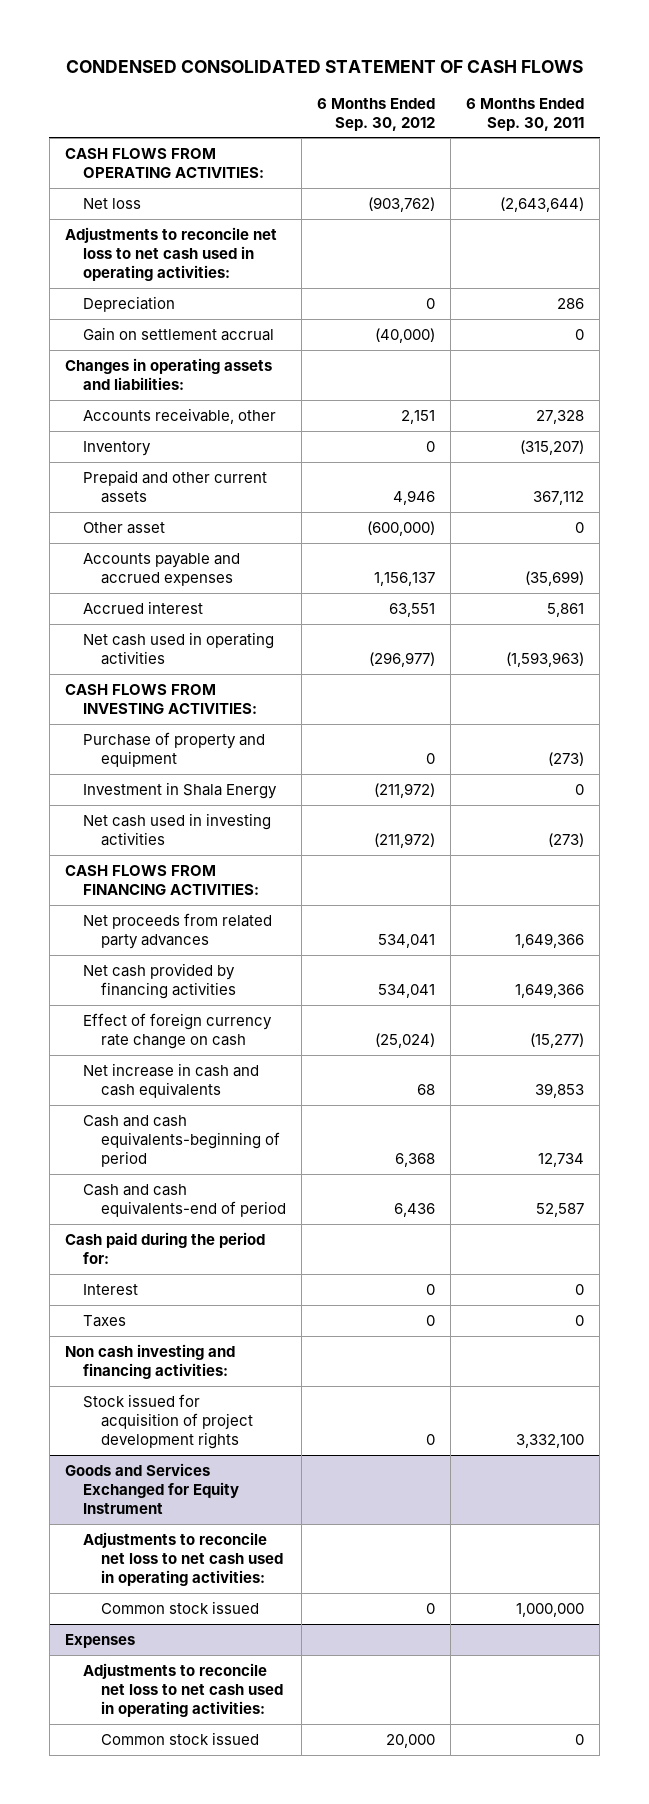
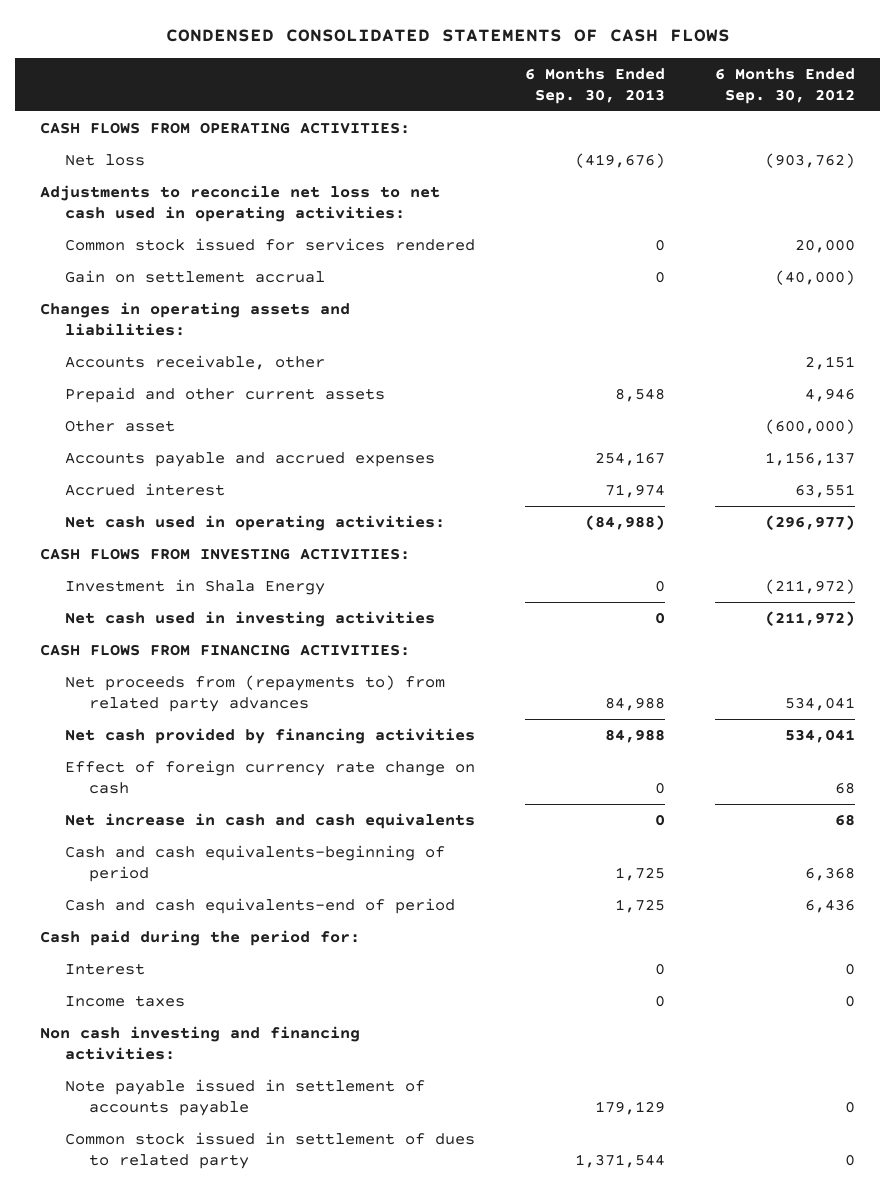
- CONDENSED CONSOLIDATED STATEMENT OF CASH FLOWS
+ CONDENSED CONSOLIDATED STATEMENTS OF CASH FLOWS
- | 6 Months Ended Sep. 30, 2012 | 6 Months Ended Sep. 30, 2011
+ | 6 Months Ended Sep. 30, 2013 | 6 Months Ended Sep. 30, 2012
- Depreciation | 0 | 286
+ Common stock issued for services rendered | 0 | 20,000
- Inventory | 0 | (315,207)
- Net cash used in operating activities | (296,977) | (1,593,963)
+ Net cash used in operating activities: | (84,988) | (296,977)
- Purchase of property and equipment | 0 | (273)
- Net proceeds from related party advances | 534,041 | 1,649,366
+ Net proceeds from (repayments to) from related party advances | 84,988 | 534,041
- Effect of foreign currency rate change on cash | (25,024) | (15,277)
+ Effect of foreign currency rate change on cash | 0 | 68
- Taxes | 0 | 0
+ Income taxes | 0 | 0
- Stock issued for acquisition of project development rights | 0 | 3,332,100
- Goods and Services Exchanged for Equity Instrument
- Adjustments to reconcile net loss to net cash used in operating activities:
- Common stock issued | 0 | 1,000,000
- Expenses
- Adjustments to reconcile net loss to net cash used in operating activities:
- Common stock issued | 20,000 | 0
+ Note payable issued in settlement of accounts payable | 179,129 | 0
+ Common stock issued in settlement of dues to related party | 1,371,544 | 0

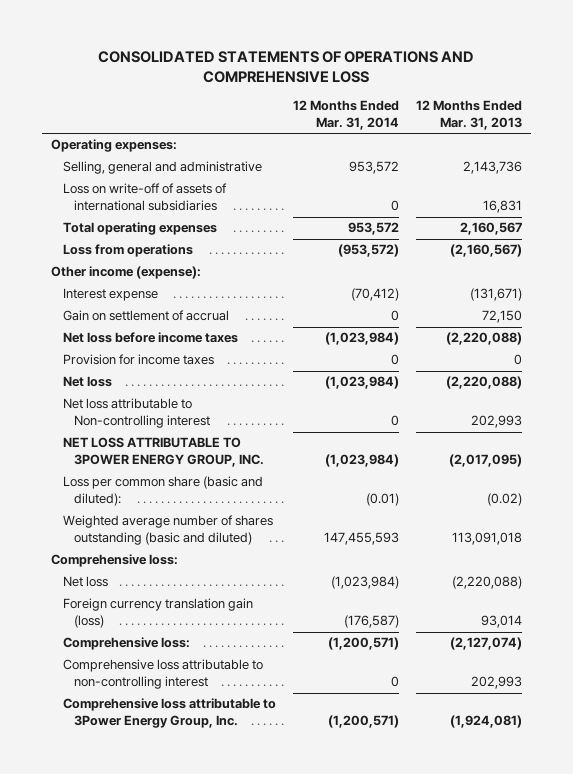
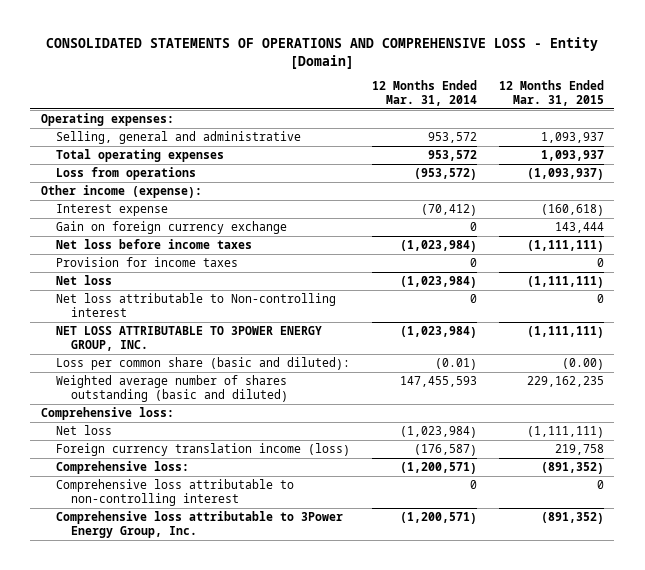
- CONSOLIDATED STATEMENTS OF OPERATIONS AND COMPREHENSIVE LOSS
+ CONSOLIDATED STATEMENTS OF OPERATIONS AND COMPREHENSIVE LOSS - Entity [Domain]
- | 12 Months Ended Mar. 31, 2014 | 12 Months Ended Mar. 31, 2013
+ | 12 Months Ended Mar. 31, 2014 | 12 Months Ended Mar. 31, 2015
- Loss on write-off of assets of international subsidiaries | 0 | 16,831
- Gain on settlement of accrual | 0 | 72,150
+ Gain on foreign currency exchange | 0 | 143,444
- Foreign currency translation gain (loss) | (176,587) | 93,014
+ Foreign currency translation income (loss) | (176,587) | 219,758

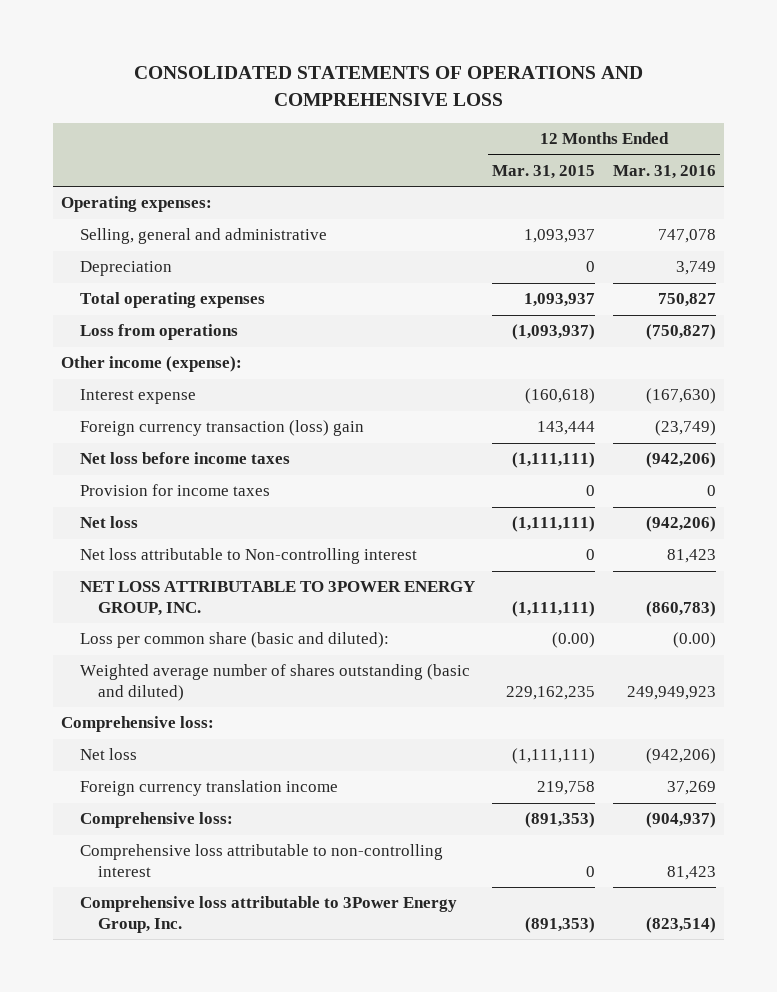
- CONSOLIDATED STATEMENTS OF OPERATIONS AND COMPREHENSIVE LOSS - Entity [Domain]
+ CONSOLIDATED STATEMENTS OF OPERATIONS AND COMPREHENSIVE LOSS
- | 12 Months Ended Mar. 31, 2014 | 12 Months Ended Mar. 31, 2015
+ | 12 Months Ended Mar. 31, 2015 | 12 Months Ended Mar. 31, 2016
+ Depreciation | 0 | 3,749
- Gain on foreign currency exchange | 0 | 143,444
+ Foreign currency transaction (loss) gain | 143,444 | (23,749)
- Foreign currency translation income (loss) | (176,587) | 219,758
- Comprehensive loss: | (1,200,571) | (891,352)
+ Foreign currency translation income | 219,758 | 37,269
+ Comprehensive loss: | (891,353) | (904,937)
- Comprehensive loss attributable to 3Power Energy Group, Inc. | (1,200,571) | (891,352)
+ Comprehensive loss attributable to 3Power Energy Group, Inc. | (891,353) | (823,514)

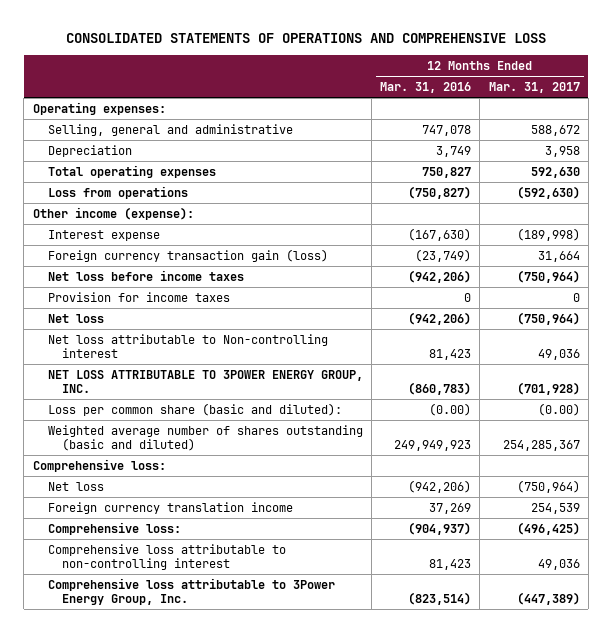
- | 12 Months Ended Mar. 31, 2015 | 12 Months Ended Mar. 31, 2016
+ | 12 Months Ended Mar. 31, 2016 | 12 Months Ended Mar. 31, 2017
- Foreign currency transaction (loss) gain | 143,444 | (23,749)
+ Foreign currency transaction gain (loss) | (23,749) | 31,664

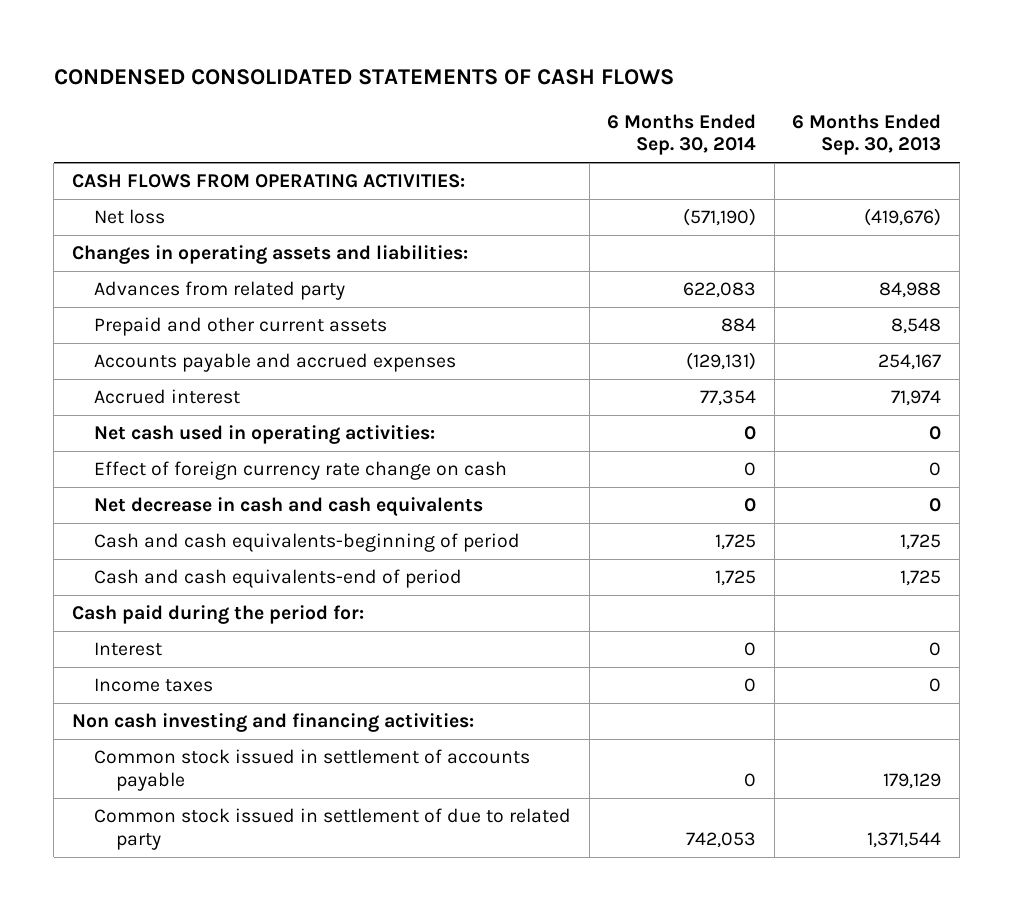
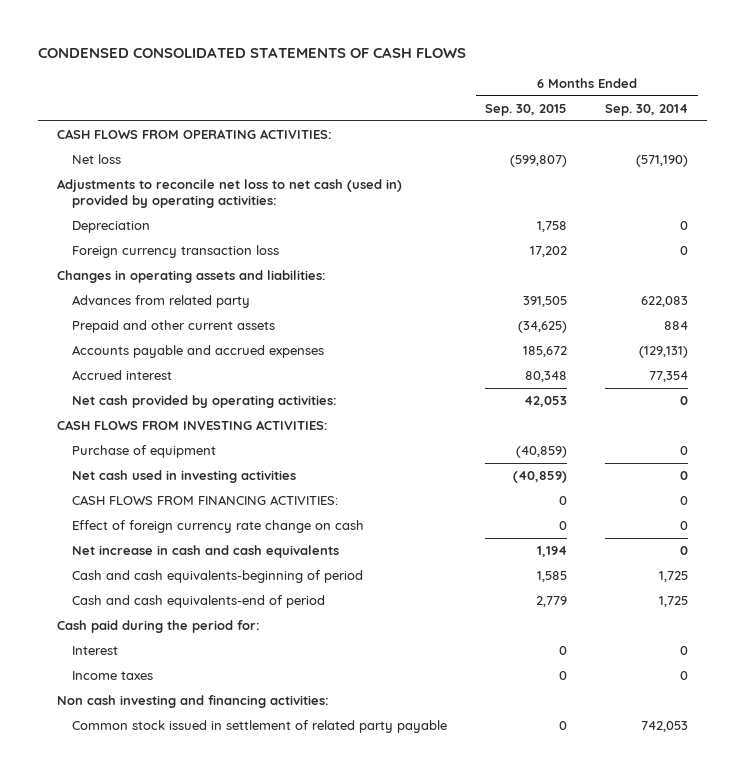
- | 6 Months Ended Sep. 30, 2014 | 6 Months Ended Sep. 30, 2013
+ | 6 Months Ended Sep. 30, 2015 | 6 Months Ended Sep. 30, 2014
+ Adjustments to reconcile net loss to net cash (used in) provided by operating activities:
+ Depreciation | 1,758 | 0
+ Foreign currency transaction loss | 17,202 | 0
- Net cash used in operating activities: | 0 | 0
+ Net cash provided by operating activities: | 42,053 | 0
+ CASH FLOWS FROM INVESTING ACTIVITIES:
+ Purchase of equipment | (40,859) | 0
+ Net cash used in investing activities | (40,859) | 0
+ CASH FLOWS FROM FINANCING ACTIVITIES: | 0 | 0
- Net decrease in cash and cash equivalents | 0 | 0
+ Net increase in cash and cash equivalents | 1,194 | 0
- Common stock issued in settlement of accounts payable | 0 | 179,129
- Common stock issued in settlement of due to related party | 742,053 | 1,371,544
+ Common stock issued in settlement of related party payable | 0 | 742,053

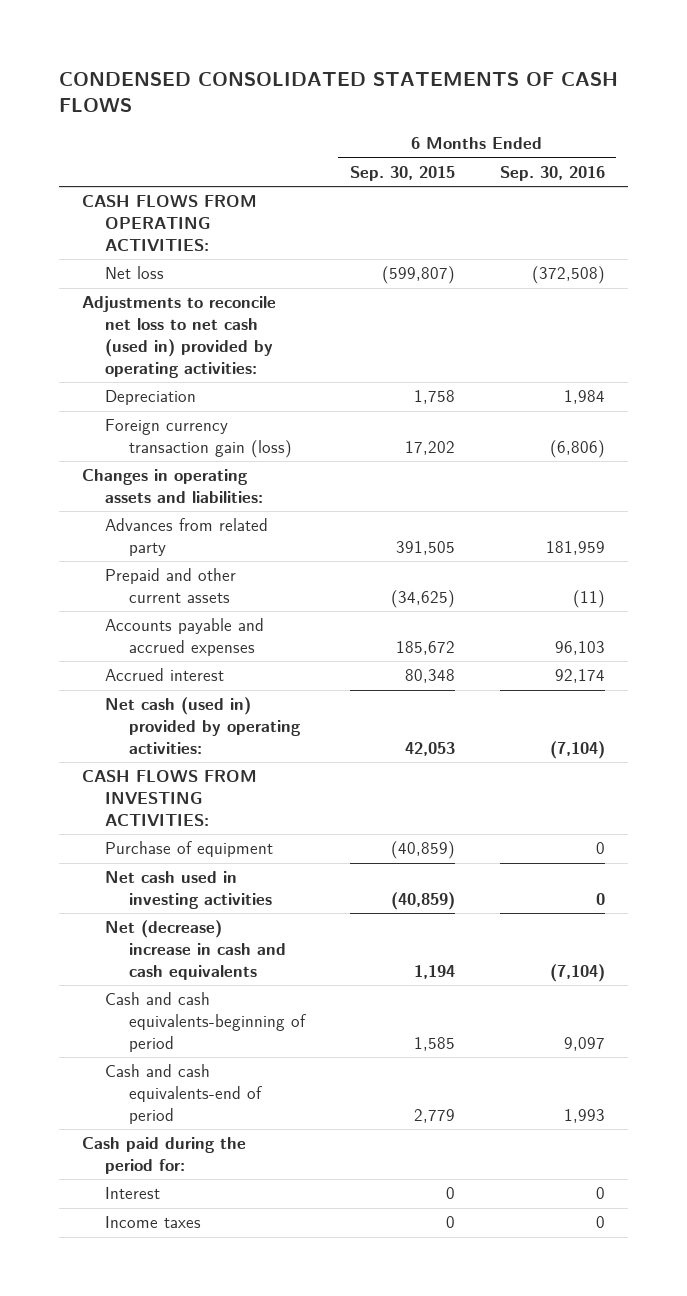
- | 6 Months Ended Sep. 30, 2015 | 6 Months Ended Sep. 30, 2014
+ | 6 Months Ended Sep. 30, 2015 | 6 Months Ended Sep. 30, 2016
- Foreign currency transaction loss | 17,202 | 0
+ Foreign currency transaction gain (loss) | 17,202 | (6,806)
- Net cash provided by operating activities: | 42,053 | 0
+ Net cash (used in) provided by operating activities: | 42,053 | (7,104)
- CASH FLOWS FROM FINANCING ACTIVITIES: | 0 | 0
- Effect of foreign currency rate change on cash | 0 | 0
- Net increase in cash and cash equivalents | 1,194 | 0
+ Net (decrease) increase in cash and cash equivalents | 1,194 | (7,104)
- Non cash investing and financing activities:
- Common stock issued in settlement of related party payable | 0 | 742,053

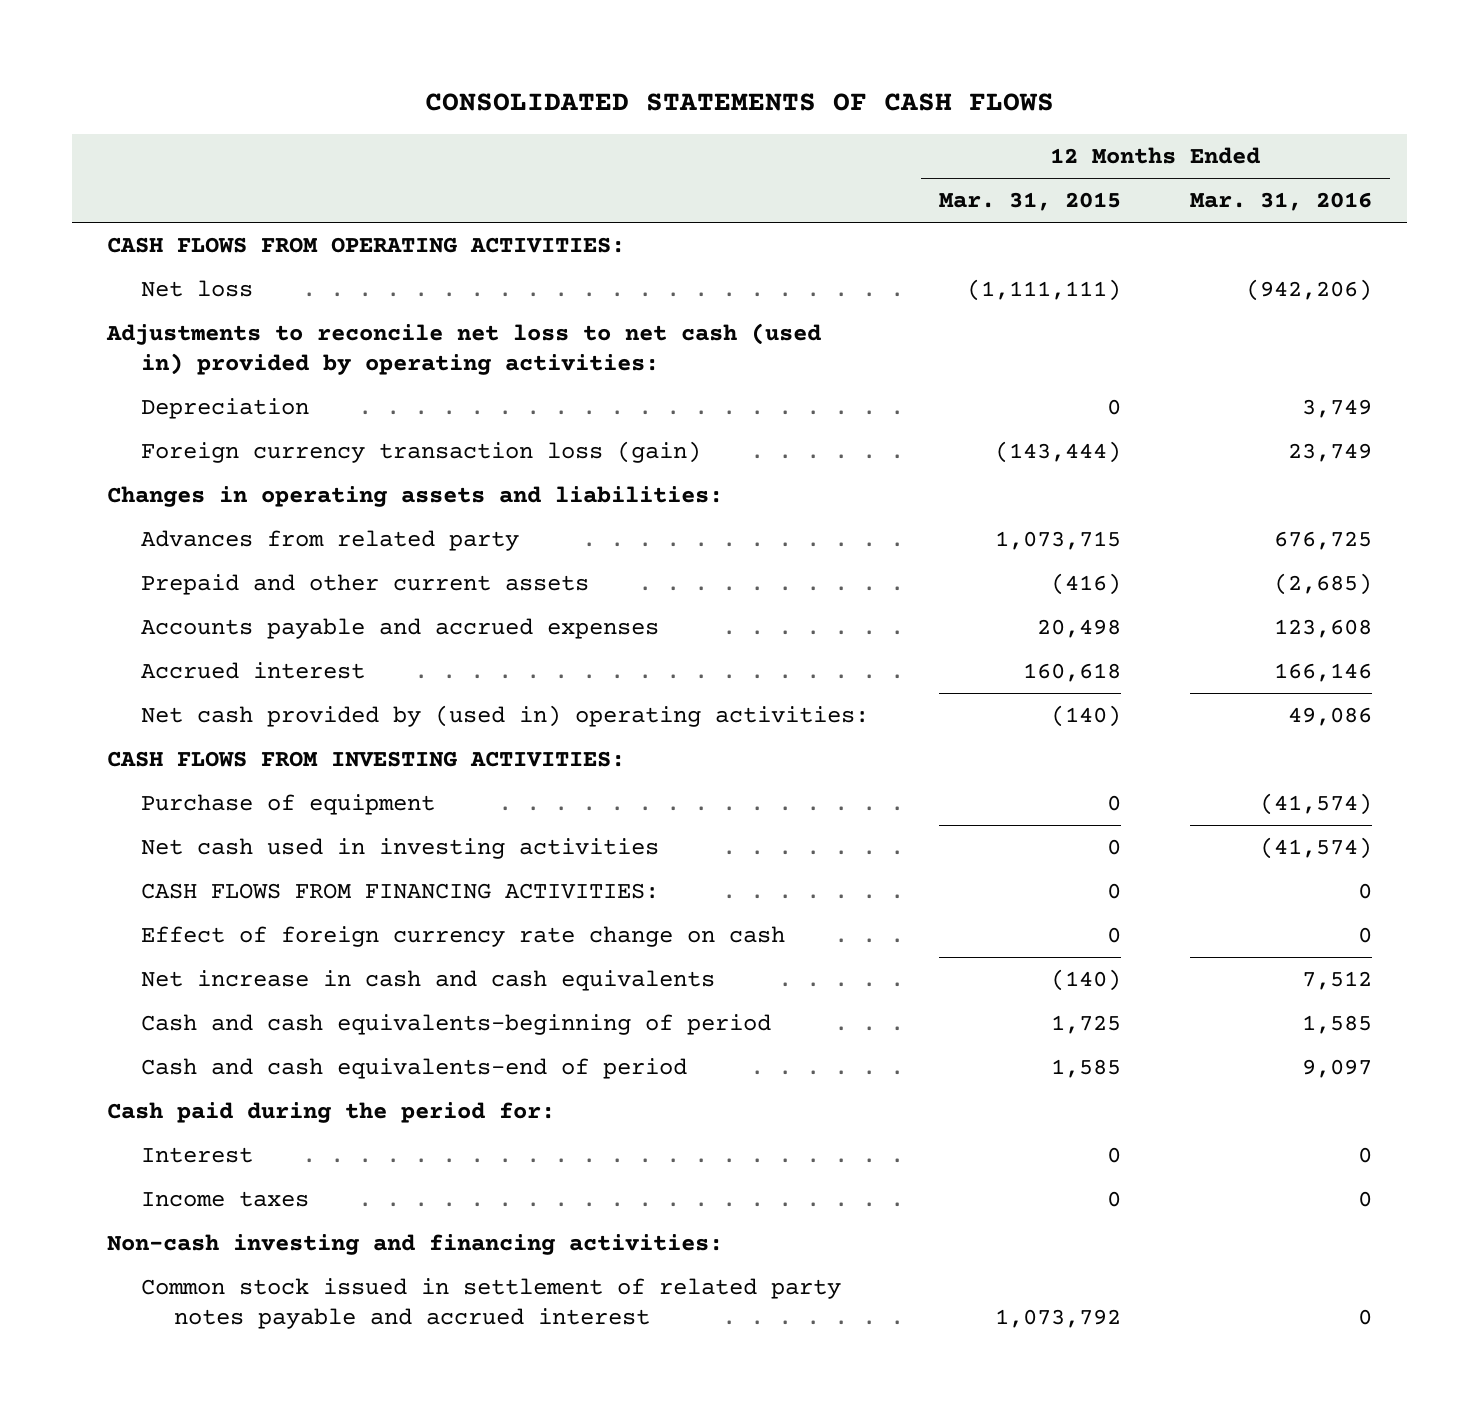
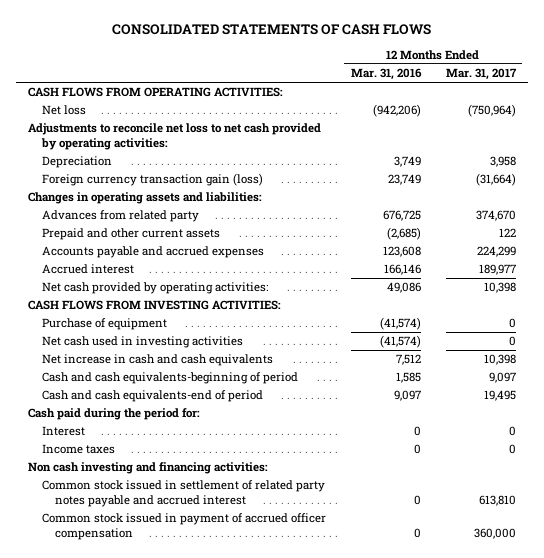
- | 12 Months Ended Mar. 31, 2015 | 12 Months Ended Mar. 31, 2016
+ | 12 Months Ended Mar. 31, 2016 | 12 Months Ended Mar. 31, 2017
- Adjustments to reconcile net loss to net cash (used in) provided by operating activities:
+ Adjustments to reconcile net loss to net cash provided by operating activities:
- Foreign currency transaction loss (gain) | (143,444) | 23,749
+ Foreign currency transaction gain (loss) | 23,749 | (31,664)
- Net cash provided by (used in) operating activities: | (140) | 49,086
+ Net cash provided by operating activities: | 49,086 | 10,398
- CASH FLOWS FROM FINANCING ACTIVITIES: | 0 | 0
- Effect of foreign currency rate change on cash | 0 | 0
- Non-cash investing and financing activities:
+ Non cash investing and financing activities:
+ Common stock issued in payment of accrued officer compensation | 0 | 360,000

